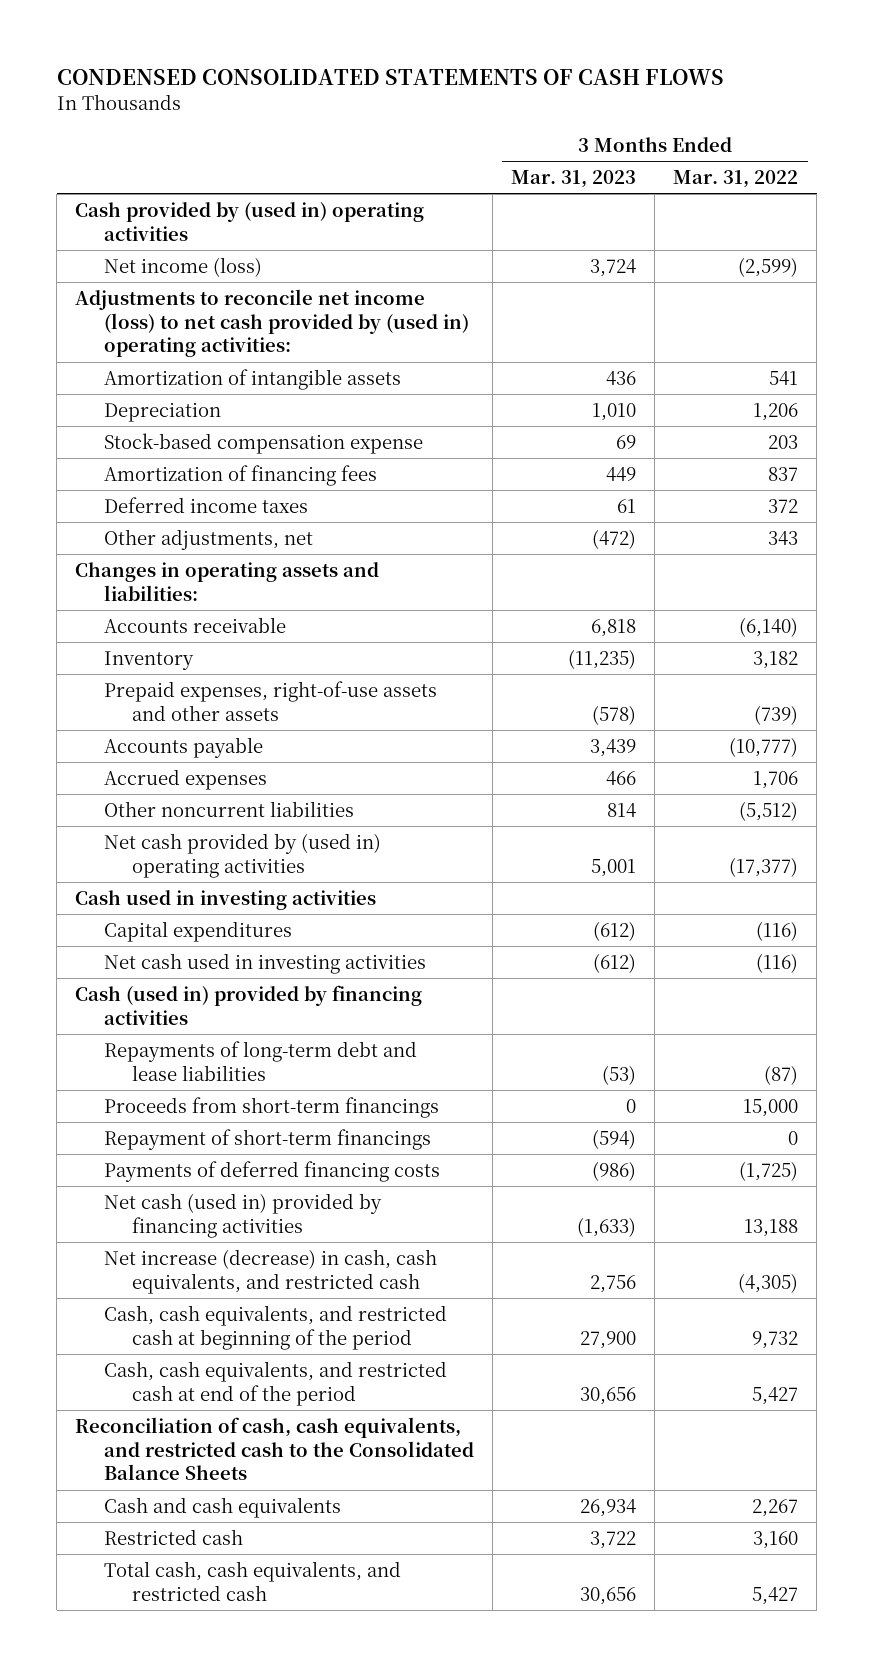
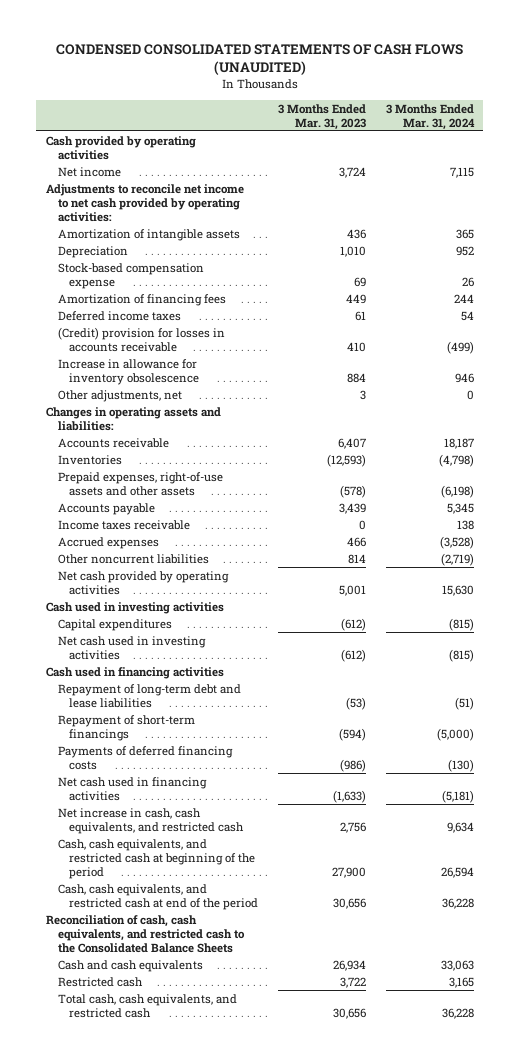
- CONDENSED CONSOLIDATED STATEMENTS OF CASH FLOWS
+ CONDENSED CONSOLIDATED STATEMENTS OF CASH FLOWS (UNAUDITED)
- | 3 Months Ended Mar. 31, 2023 | 3 Months Ended Mar. 31, 2022
+ | 3 Months Ended Mar. 31, 2023 | 3 Months Ended Mar. 31, 2024
- Cash provided by (used in) operating activities
- Net income (loss) | 3,724 | (2,599)
- Adjustments to reconcile net income (loss) to net cash provided by (used in) operating activities:
+ Cash provided by operating activities
+ Net income | 3,724 | 7,115
+ Adjustments to reconcile net income to net cash provided by operating activities:
- Other adjustments, net | (472) | 343
+ (Credit) provision for losses in accounts receivable | 410 | (499)
+ Increase in allowance for inventory obsolescence | 884 | 946
+ Other adjustments, net | 3 | 0
- Accounts receivable | 6,818 | (6,140)
- Inventory | (11,235) | 3,182
+ Accounts receivable | 6,407 | 18,187
+ Inventories | (12,593) | (4,798)
+ Income taxes receivable | 0 | 138
- Net cash provided by (used in) operating activities | 5,001 | (17,377)
+ Net cash provided by operating activities | 5,001 | 15,630
- Cash (used in) provided by financing activities
- Repayments of long-term debt and lease liabilities | (53) | (87)
- Proceeds from short-term financings | 0 | 15,000
+ Cash used in financing activities
+ Repayment of long-term debt and lease liabilities | (53) | (51)
- Net cash (used in) provided by financing activities | (1,633) | 13,188
- Net increase (decrease) in cash, cash equivalents, and restricted cash | 2,756 | (4,305)
+ Net cash used in financing activities | (1,633) | (5,181)
+ Net increase in cash, cash equivalents, and restricted cash | 2,756 | 9,634

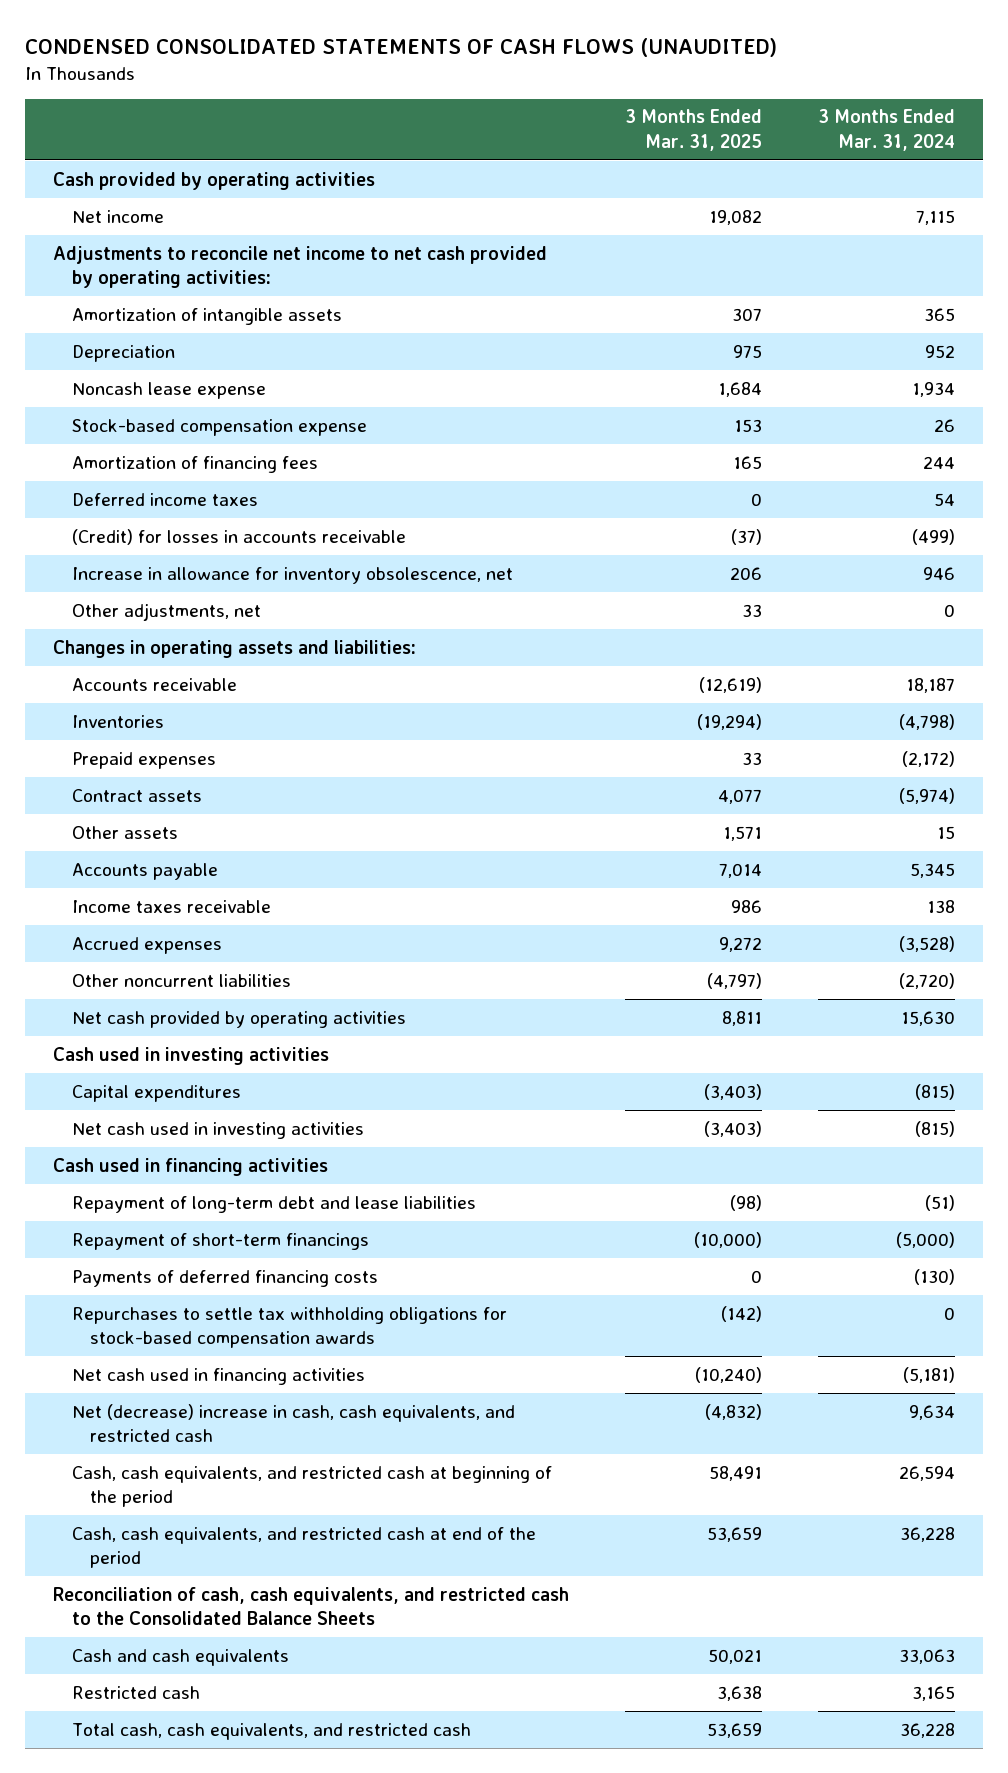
- | 3 Months Ended Mar. 31, 2023 | 3 Months Ended Mar. 31, 2024
+ | 3 Months Ended Mar. 31, 2025 | 3 Months Ended Mar. 31, 2024
+ Noncash lease expense | 1,684 | 1,934
- (Credit) provision for losses in accounts receivable | 410 | (499)
- Increase in allowance for inventory obsolescence | 884 | 946
+ (Credit) for losses in accounts receivable | (37) | (499)
+ Increase in allowance for inventory obsolescence, net | 206 | 946
- Prepaid expenses, right-of-use assets and other assets | (578) | (6,198)
+ Prepaid expenses | 33 | (2,172)
+ Contract assets | 4,077 | (5,974)
+ Other assets | 1,571 | 15
- Other noncurrent liabilities | 814 | (2,719)
+ Other noncurrent liabilities | (4,797) | (2,720)
+ Repurchases to settle tax withholding obligations for stock-based compensation awards | (142) | 0
- Net increase in cash, cash equivalents, and restricted cash | 2,756 | 9,634
+ Net (decrease) increase in cash, cash equivalents, and restricted cash | (4,832) | 9,634

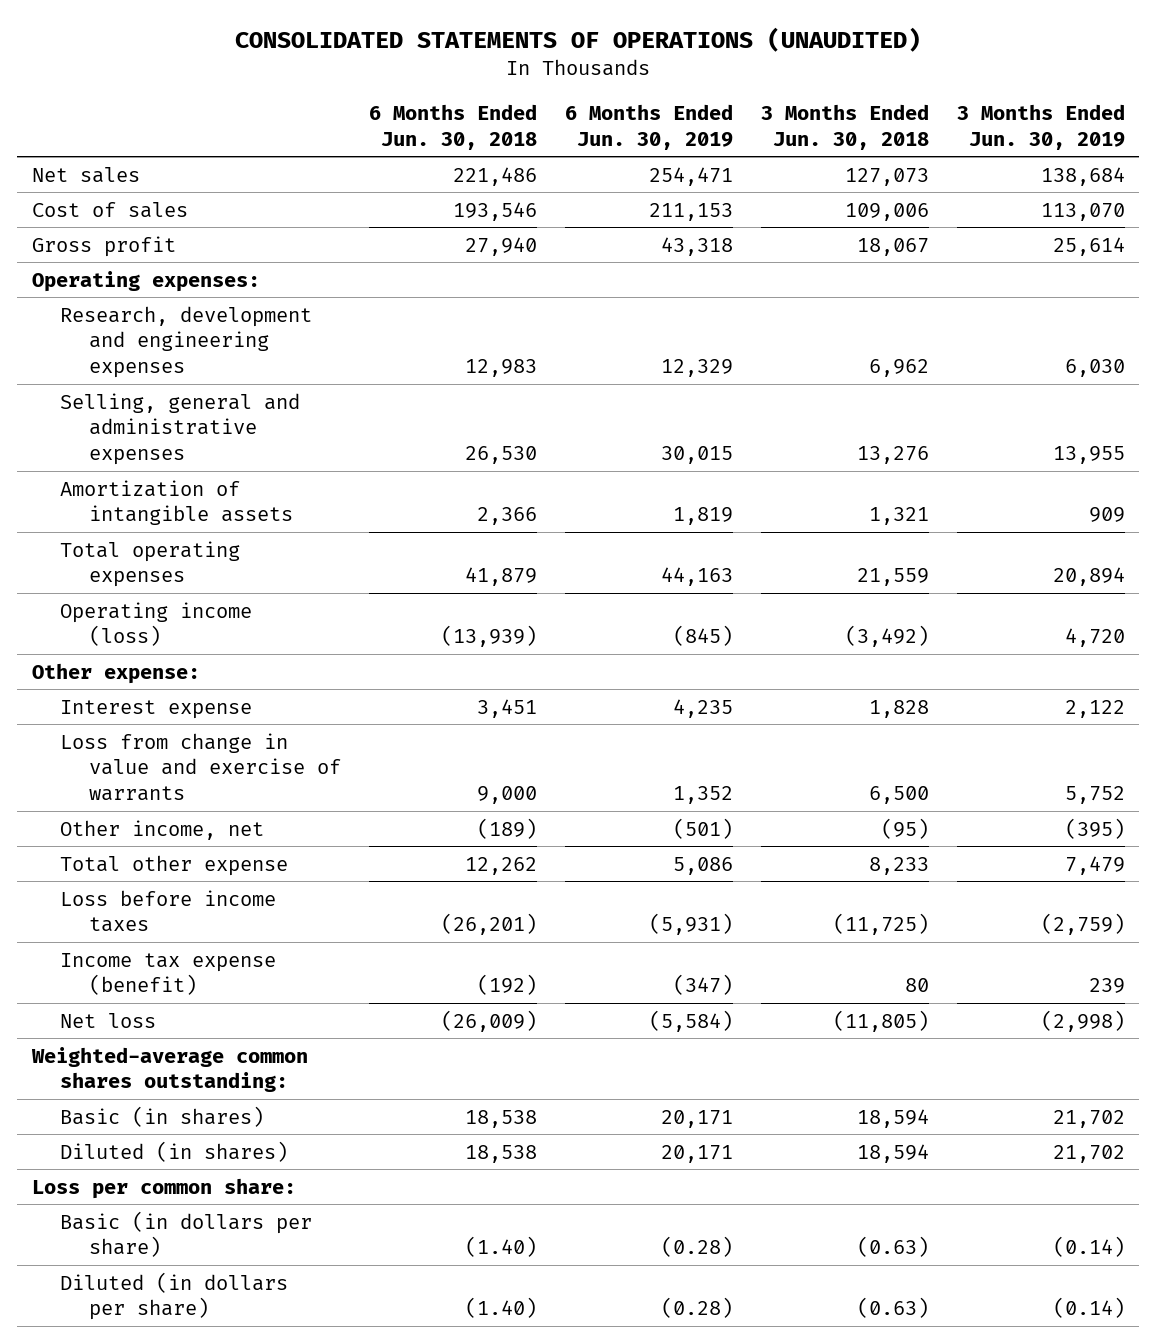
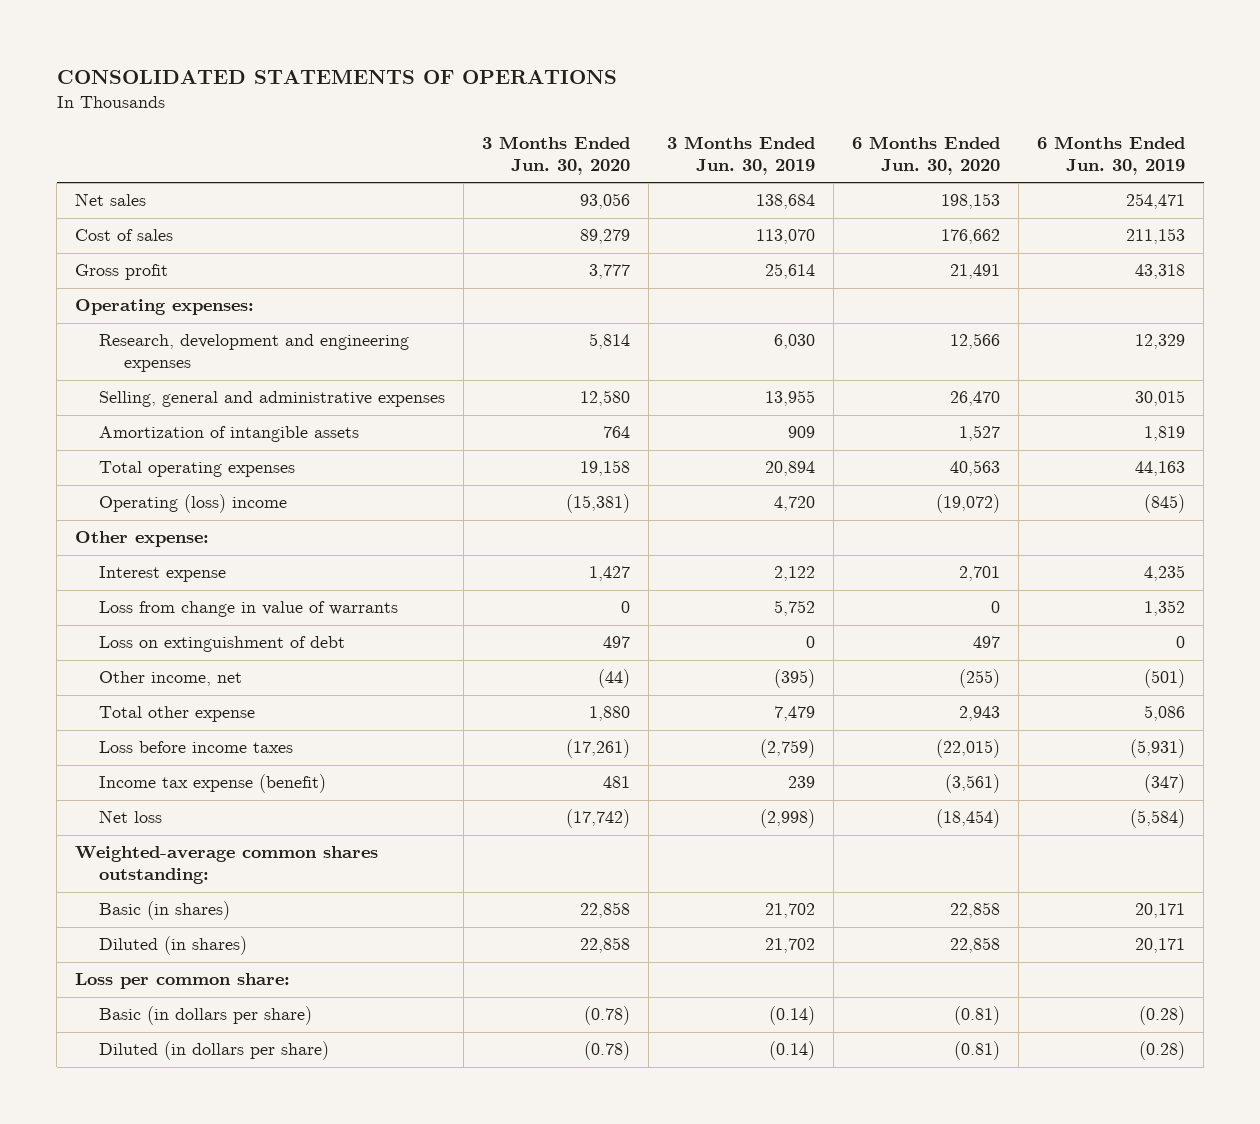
- CONSOLIDATED STATEMENTS OF OPERATIONS (UNAUDITED)
+ CONSOLIDATED STATEMENTS OF OPERATIONS
- | 6 Months Ended Jun. 30, 2018 | 6 Months Ended Jun. 30, 2019 | 3 Months Ended Jun. 30, 2018 | 3 Months Ended Jun. 30, 2019
+ | 3 Months Ended Jun. 30, 2020 | 3 Months Ended Jun. 30, 2019 | 6 Months Ended Jun. 30, 2020 | 6 Months Ended Jun. 30, 2019
- Operating income (loss) | (13,939) | (845) | (3,492) | 4,720
+ Operating (loss) income | (15,381) | 4,720 | (19,072) | (845)
- Loss from change in value and exercise of warrants | 9,000 | 1,352 | 6,500 | 5,752
+ Loss from change in value of warrants | 0 | 5,752 | 0 | 1,352
+ Loss on extinguishment of debt | 497 | 0 | 497 | 0

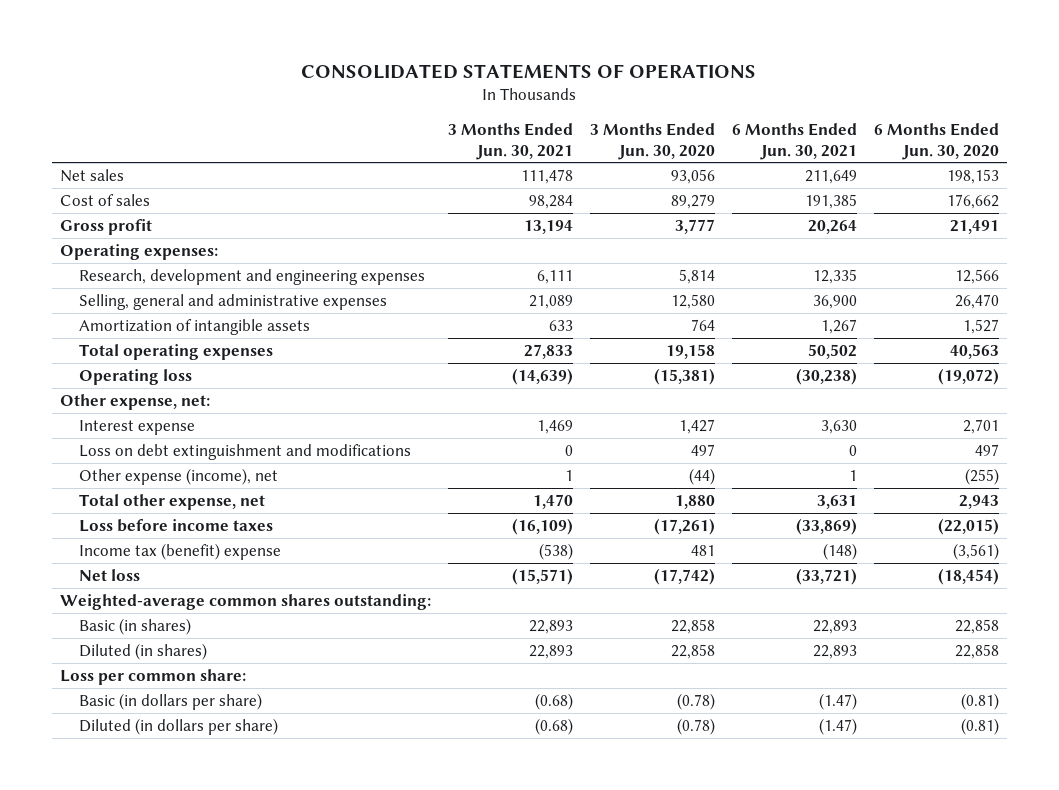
- | 3 Months Ended Jun. 30, 2020 | 3 Months Ended Jun. 30, 2019 | 6 Months Ended Jun. 30, 2020 | 6 Months Ended Jun. 30, 2019
+ | 3 Months Ended Jun. 30, 2021 | 3 Months Ended Jun. 30, 2020 | 6 Months Ended Jun. 30, 2021 | 6 Months Ended Jun. 30, 2020
- Operating (loss) income | (15,381) | 4,720 | (19,072) | (845)
- Other expense:
+ Operating loss | (14,639) | (15,381) | (30,238) | (19,072)
+ Other expense, net:
- Loss from change in value of warrants | 0 | 5,752 | 0 | 1,352
- Loss on extinguishment of debt | 497 | 0 | 497 | 0
- Other income, net | (44) | (395) | (255) | (501)
- Total other expense | 1,880 | 7,479 | 2,943 | 5,086
+ Loss on debt extinguishment and modifications | 0 | 497 | 0 | 497
+ Other expense (income), net | 1 | (44) | 1 | (255)
+ Total other expense, net | 1,470 | 1,880 | 3,631 | 2,943
- Income tax expense (benefit) | 481 | 239 | (3,561) | (347)
+ Income tax (benefit) expense | (538) | 481 | (148) | (3,561)

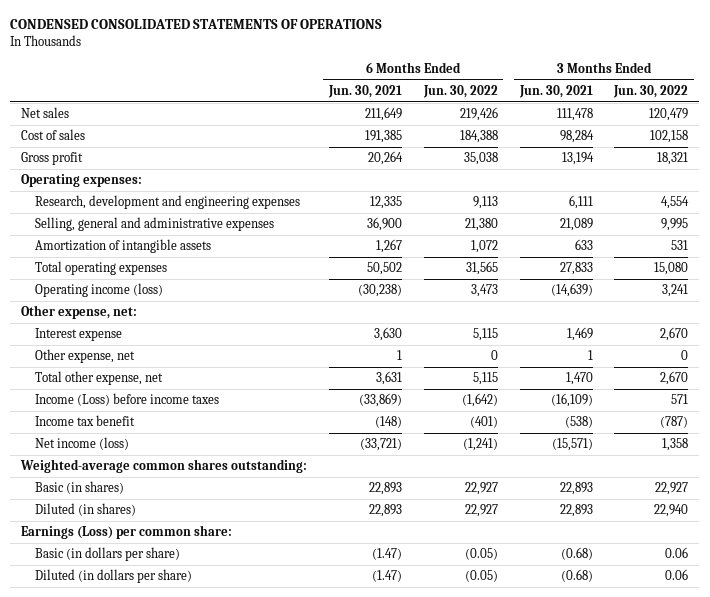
- CONSOLIDATED STATEMENTS OF OPERATIONS
+ CONDENSED CONSOLIDATED STATEMENTS OF OPERATIONS
- | 3 Months Ended Jun. 30, 2021 | 3 Months Ended Jun. 30, 2020 | 6 Months Ended Jun. 30, 2021 | 6 Months Ended Jun. 30, 2020
+ | 6 Months Ended Jun. 30, 2021 | 6 Months Ended Jun. 30, 2022 | 3 Months Ended Jun. 30, 2021 | 3 Months Ended Jun. 30, 2022
- Operating loss | (14,639) | (15,381) | (30,238) | (19,072)
+ Operating income (loss) | (30,238) | 3,473 | (14,639) | 3,241
- Loss on debt extinguishment and modifications | 0 | 497 | 0 | 497
- Other expense (income), net | 1 | (44) | 1 | (255)
+ Other expense, net | 1 | 0 | 1 | 0
- Loss before income taxes | (16,109) | (17,261) | (33,869) | (22,015)
- Income tax (benefit) expense | (538) | 481 | (148) | (3,561)
- Net loss | (15,571) | (17,742) | (33,721) | (18,454)
+ Income (Loss) before income taxes | (33,869) | (1,642) | (16,109) | 571
+ Income tax benefit | (148) | (401) | (538) | (787)
+ Net income (loss) | (33,721) | (1,241) | (15,571) | 1,358
- Loss per common share:
+ Earnings (Loss) per common share:

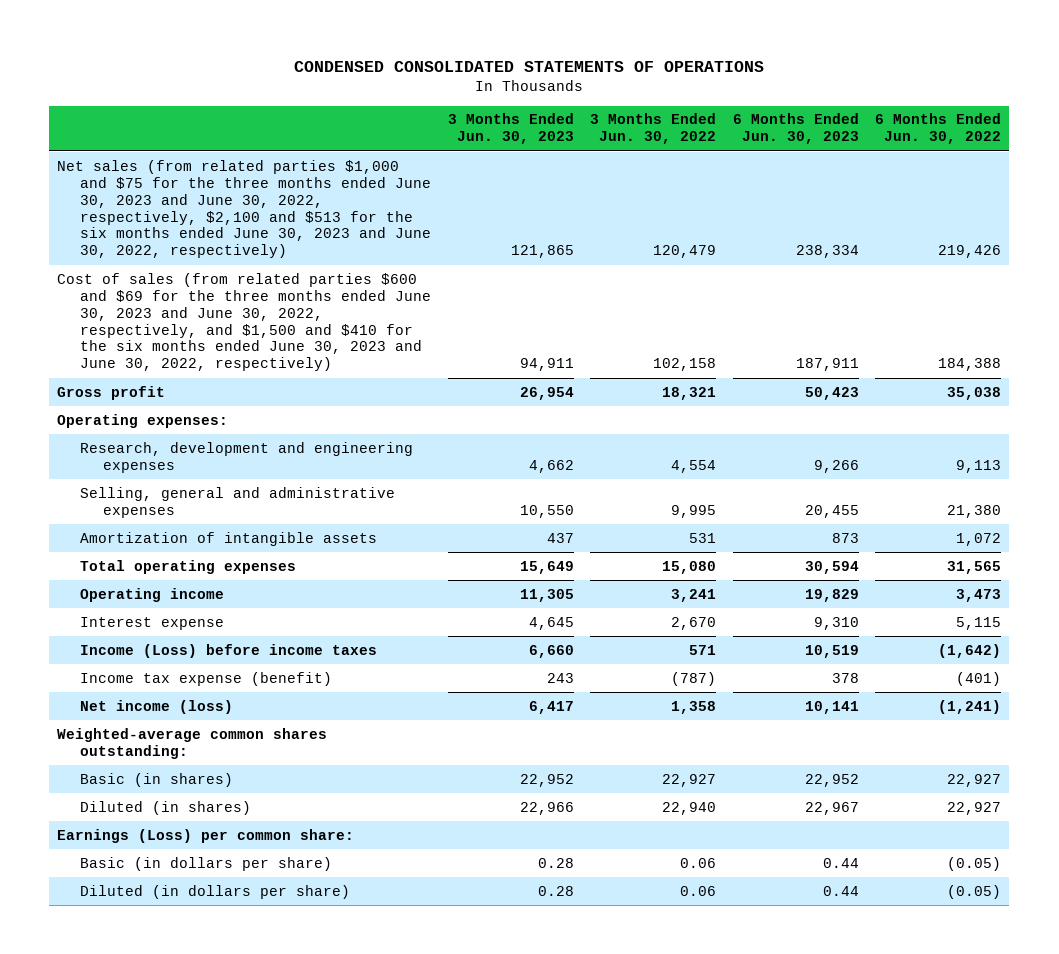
- | 6 Months Ended Jun. 30, 2021 | 6 Months Ended Jun. 30, 2022 | 3 Months Ended Jun. 30, 2021 | 3 Months Ended Jun. 30, 2022
+ | 3 Months Ended Jun. 30, 2023 | 3 Months Ended Jun. 30, 2022 | 6 Months Ended Jun. 30, 2023 | 6 Months Ended Jun. 30, 2022
- Net sales | 211,649 | 219,426 | 111,478 | 120,479
- Cost of sales | 191,385 | 184,388 | 98,284 | 102,158
+ Net sales (from related parties $1,000 and $75 for the three months ended June 30, 2023 and June 30, 2022, respectively, $2,100 and $513 for the six months ended June 30, 2023 and June 30, 2022, respectively) | 121,865 | 120,479 | 238,334 | 219,426
+ Cost of sales (from related parties $600 and $69 for the three months ended June 30, 2023 and June 30, 2022, respectively, and $1,500 and $410 for the six months ended June 30, 2023 and June 30, 2022, respectively) | 94,911 | 102,158 | 187,911 | 184,388
- Operating income (loss) | (30,238) | 3,473 | (14,639) | 3,241
- Other expense, net:
+ Operating income | 11,305 | 3,241 | 19,829 | 3,473
- Other expense, net | 1 | 0 | 1 | 0
- Total other expense, net | 3,631 | 5,115 | 1,470 | 2,670
- Income tax benefit | (148) | (401) | (538) | (787)
+ Income tax expense (benefit) | 243 | (787) | 378 | (401)

